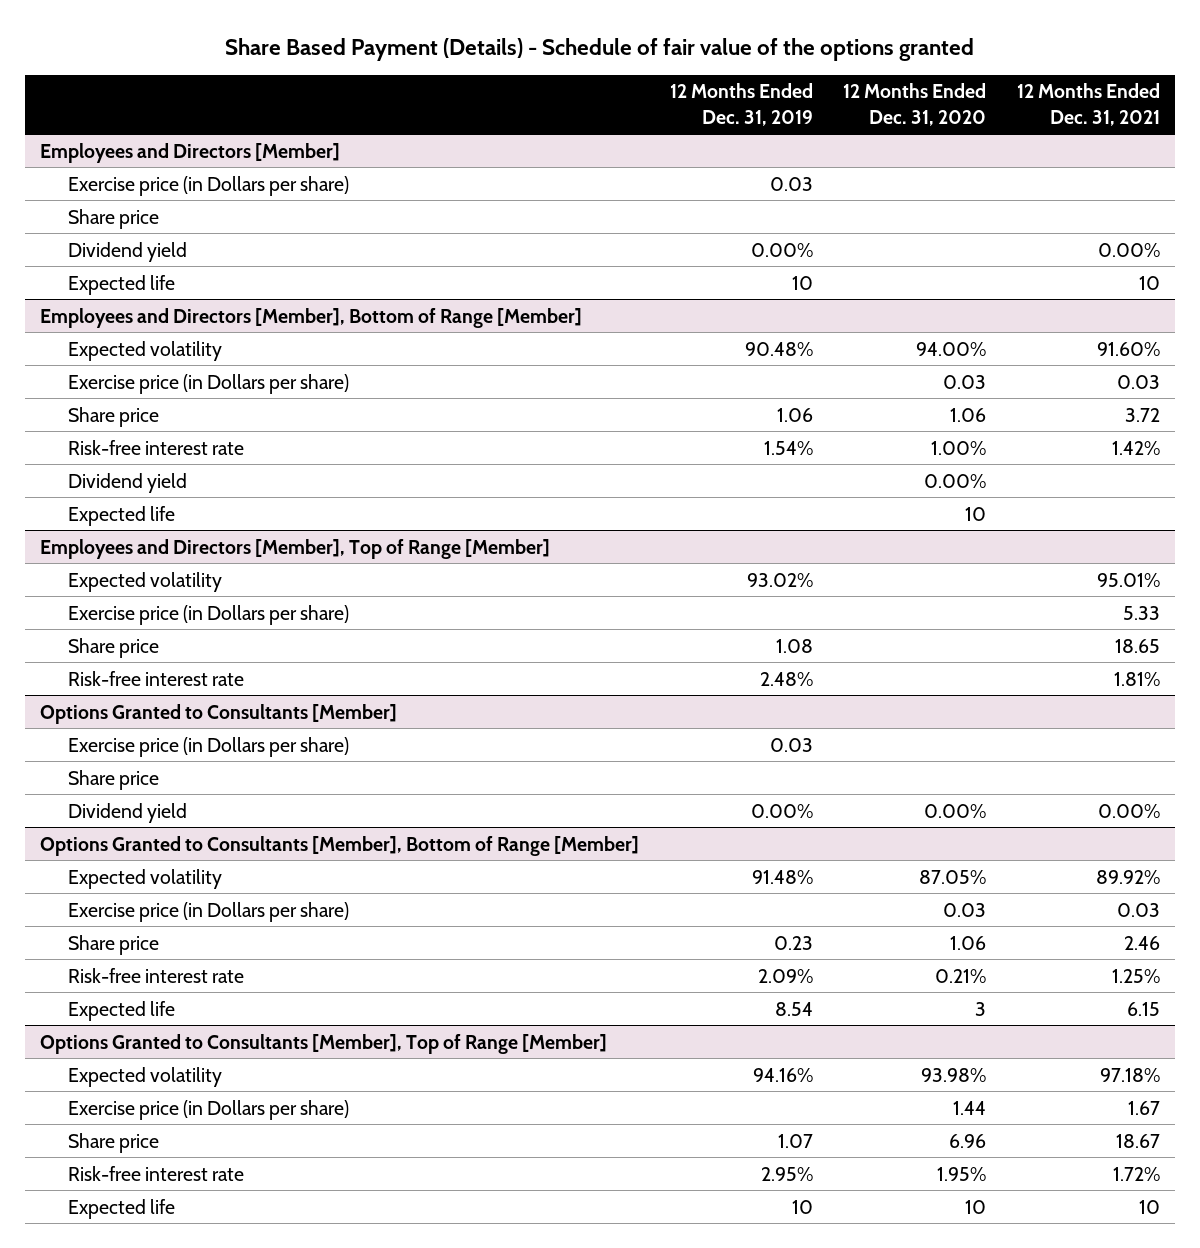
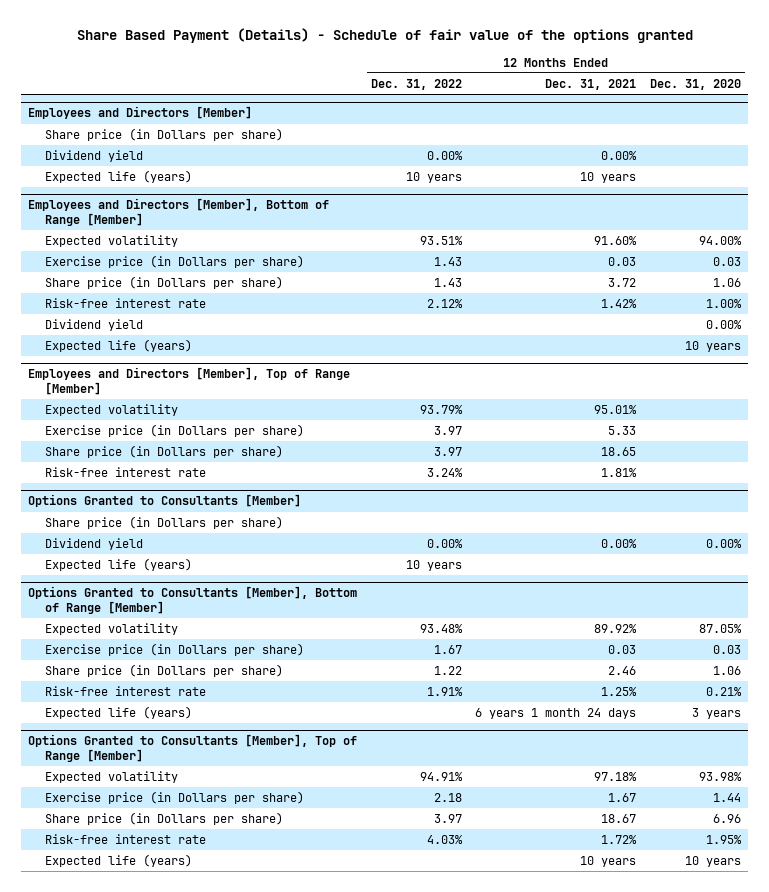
- | 12 Months Ended Dec. 31, 2019 | 12 Months Ended Dec. 31, 2020 | 12 Months Ended Dec. 31, 2021
+ | 12 Months Ended Dec. 31, 2022 | 12 Months Ended Dec. 31, 2021 | 12 Months Ended Dec. 31, 2020
@ Employees and Directors [Member]
- Exercise price (in Dollars per share) | 0.03 | |
- Share price
+ Share price (in Dollars per share)
- Expected life | 10 | | 10
+ Expected life (years) | 10 years | 10 years |
@ Employees and Directors [Member], Bottom of Range [Member]
- Share price | 1.06 | 1.06 | 3.72
+ Share price (in Dollars per share) | 1.43 | 3.72 | 1.06
- Expected life | | 10 |
+ Expected life (years) | | | 10 years
@ Employees and Directors [Member], Top of Range [Member]
- Share price | 1.08 | | 18.65
+ Share price (in Dollars per share) | 3.97 | 18.65 |
@ Options Granted to Consultants [Member]
- Exercise price (in Dollars per share) | 0.03 | |
- Share price
+ Share price (in Dollars per share)
+ Expected life (years) | 10 years | |
@ Options Granted to Consultants [Member], Bottom of Range [Member]
- Share price | 0.23 | 1.06 | 2.46
+ Share price (in Dollars per share) | 1.22 | 2.46 | 1.06
- Expected life | 8.54 | 3 | 6.15
+ Expected life (years) | | 6 years 1 month 24 days | 3 years
@ Options Granted to Consultants [Member], Top of Range [Member]
- Share price | 1.07 | 6.96 | 18.67
+ Share price (in Dollars per share) | 3.97 | 18.67 | 6.96
- Expected life | 10 | 10 | 10
+ Expected life (years) | | 10 years | 10 years

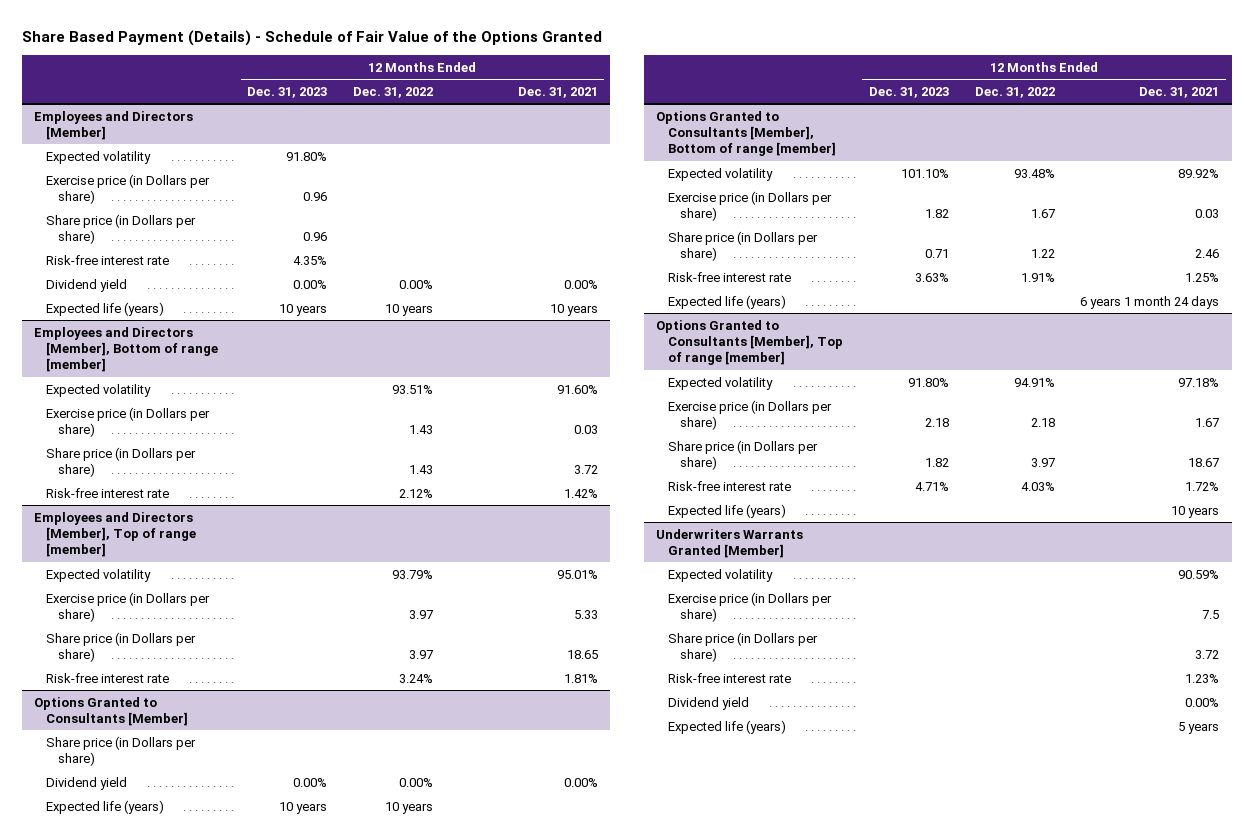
- Share Based Payment (Details) - Schedule of fair value of the options granted
+ Share Based Payment (Details) - Schedule of Fair Value of the Options Granted
- | 12 Months Ended Dec. 31, 2022 | 12 Months Ended Dec. 31, 2021 | 12 Months Ended Dec. 31, 2020
+ | 12 Months Ended Dec. 31, 2023 | 12 Months Ended Dec. 31, 2022 | 12 Months Ended Dec. 31, 2021
@ Employees and Directors [Member]
+ Expected volatility | 91.80% | |
+ Exercise price (in Dollars per share) | 0.96 | |
+ Risk-free interest rate | 4.35% | |
- Employees and Directors [Member], Bottom of Range [Member]
+ Employees and Directors [Member], Bottom of range [member]
- Dividend yield | | | 0.00%
- Expected life (years) | | | 10 years
- Employees and Directors [Member], Top of Range [Member]
+ Employees and Directors [Member], Top of range [member]
- Options Granted to Consultants [Member], Bottom of Range [Member]
+ Options Granted to Consultants [Member], Bottom of range [member]
- Options Granted to Consultants [Member], Top of Range [Member]
+ Options Granted to Consultants [Member], Top of range [member]
+ Underwriters Warrants Granted [Member]
+ Expected volatility | | | 90.59%
+ Exercise price (in Dollars per share) | | | 7.5
+ Share price (in Dollars per share) | | | 3.72
+ Risk-free interest rate | | | 1.23%
+ Dividend yield | | | 0.00%
+ Expected life (years) | | | 5 years

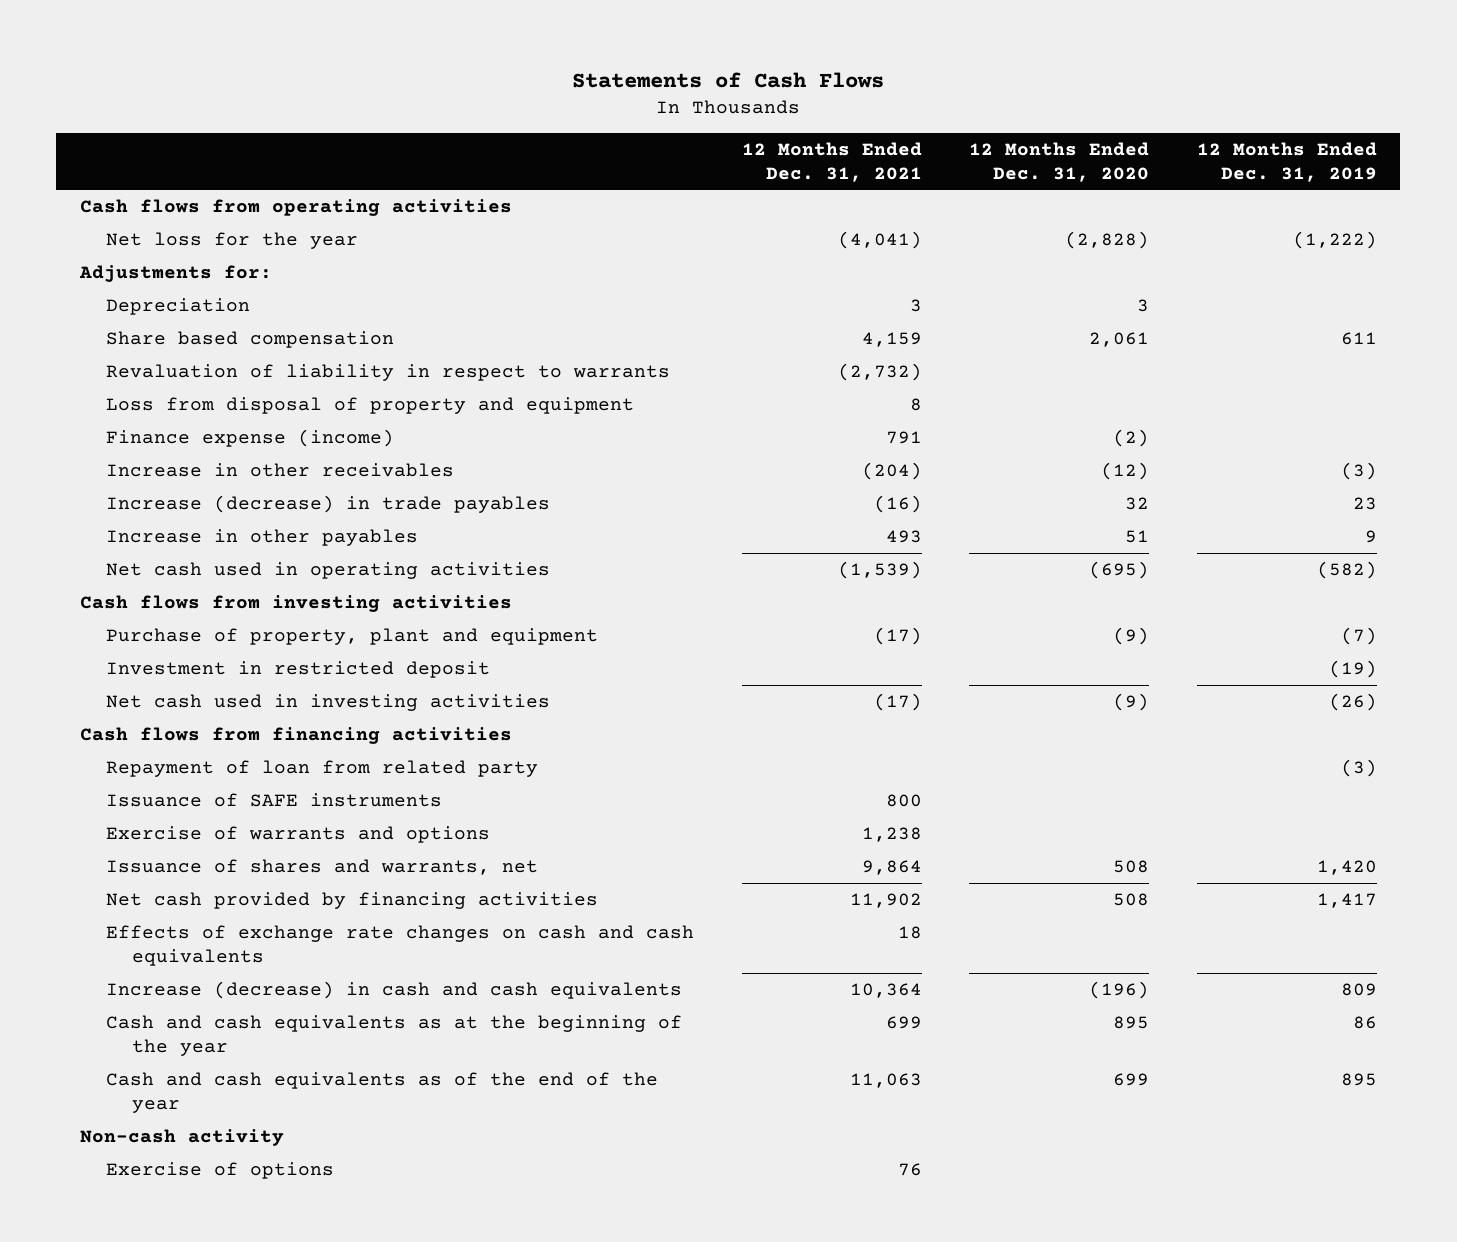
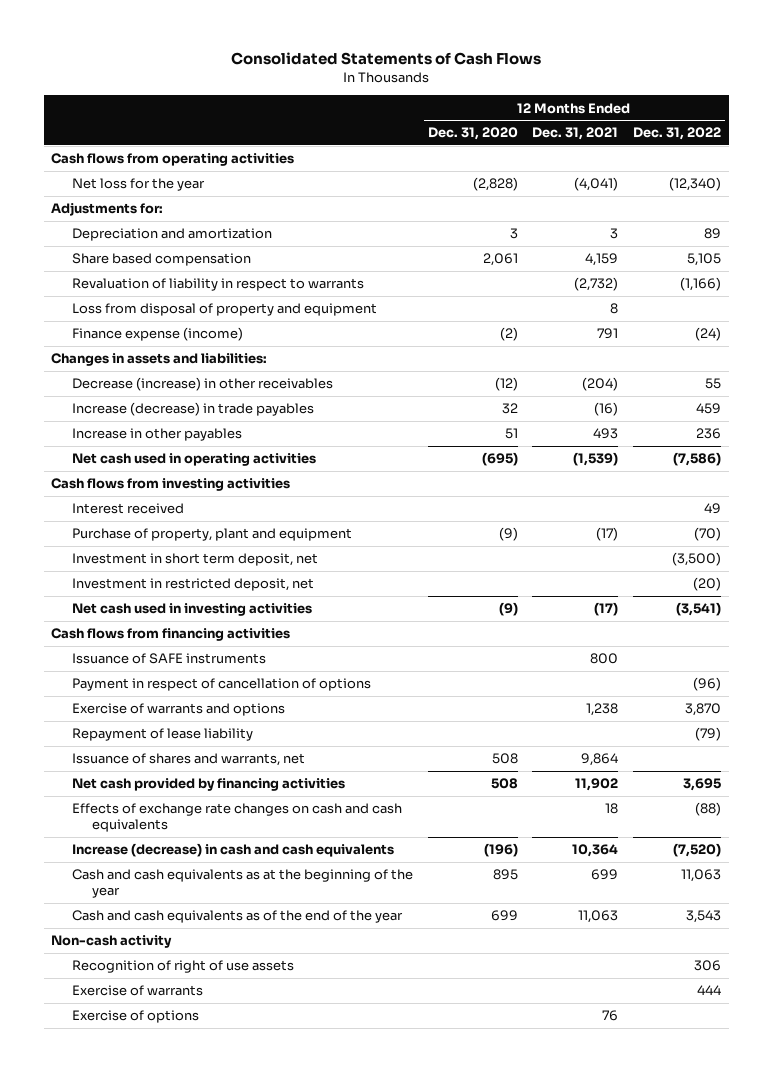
- Statements of Cash Flows
+ Consolidated Statements of Cash Flows
- | 12 Months Ended Dec. 31, 2021 | 12 Months Ended Dec. 31, 2020 | 12 Months Ended Dec. 31, 2019
+ | 12 Months Ended Dec. 31, 2020 | 12 Months Ended Dec. 31, 2021 | 12 Months Ended Dec. 31, 2022
- Depreciation | 3 | 3 |
+ Depreciation and amortization | 3 | 3 | 89
- Increase in other receivables | (204) | (12) | (3)
+ Changes in assets and liabilities:
+ Decrease (increase) in other receivables | (12) | (204) | 55
+ Interest received | | | 49
- Investment in restricted deposit | | | (19)
+ Investment in short term deposit, net | | | (3,500)
+ Investment in restricted deposit, net | | | (20)
- Repayment of loan from related party | | | (3)
+ Payment in respect of cancellation of options | | | (96)
+ Repayment of lease liability | | | (79)
+ Recognition of right of use assets | | | 306
+ Exercise of warrants | | | 444

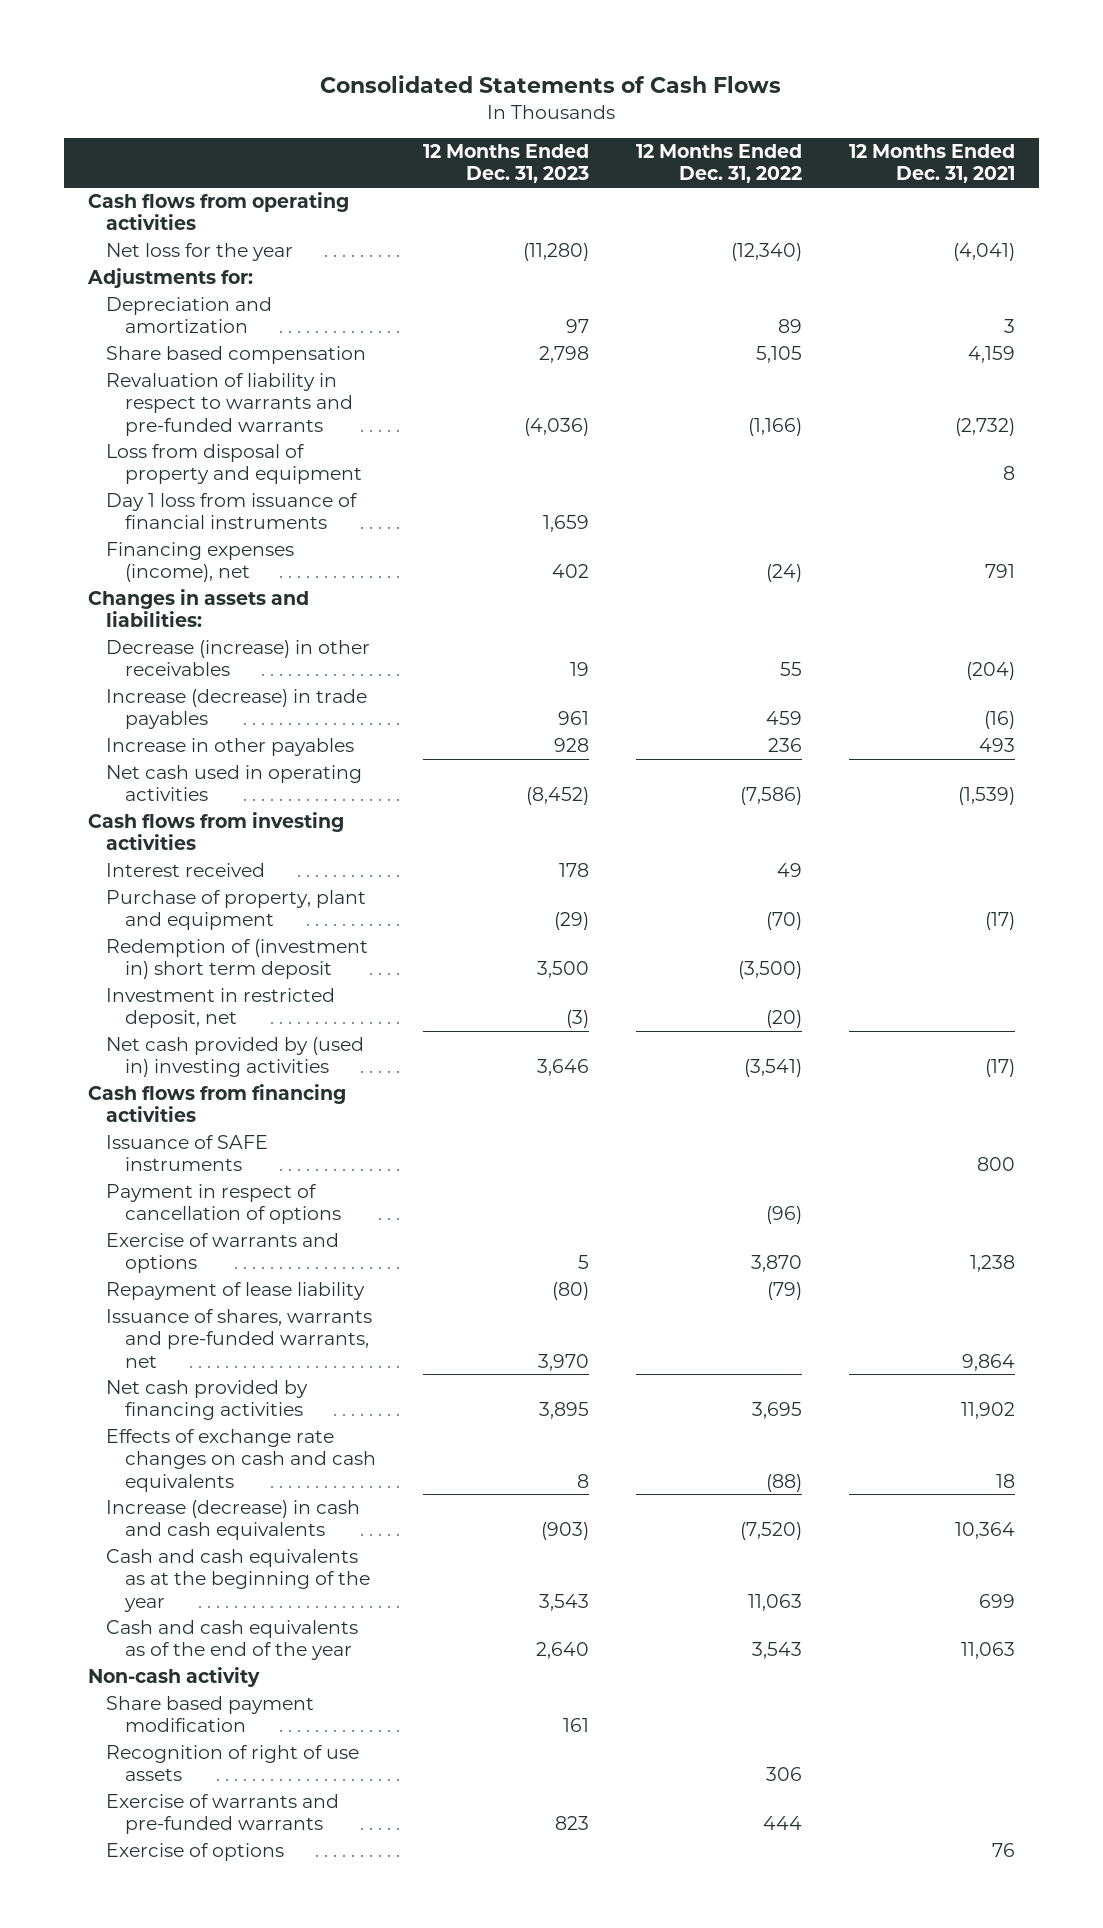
- | 12 Months Ended Dec. 31, 2020 | 12 Months Ended Dec. 31, 2021 | 12 Months Ended Dec. 31, 2022
+ | 12 Months Ended Dec. 31, 2023 | 12 Months Ended Dec. 31, 2022 | 12 Months Ended Dec. 31, 2021
- Revaluation of liability in respect to warrants | | (2,732) | (1,166)
+ Revaluation of liability in respect to warrants and pre-funded warrants | (4,036) | (1,166) | (2,732)
- Finance expense (income) | (2) | 791 | (24)
+ Day 1 loss from issuance of financial instruments | 1,659 | |
+ Financing expenses (income), net | 402 | (24) | 791
- Investment in short term deposit, net | | | (3,500)
+ Redemption of (investment in) short term deposit | 3,500 | (3,500) |
- Net cash used in investing activities | (9) | (17) | (3,541)
+ Net cash provided by (used in) investing activities | 3,646 | (3,541) | (17)
- Issuance of shares and warrants, net | 508 | 9,864 |
+ Issuance of shares, warrants and pre-funded warrants, net | 3,970 | | 9,864
+ Share based payment modification | 161 | |
- Exercise of warrants | | | 444
+ Exercise of warrants and pre-funded warrants | 823 | 444 |

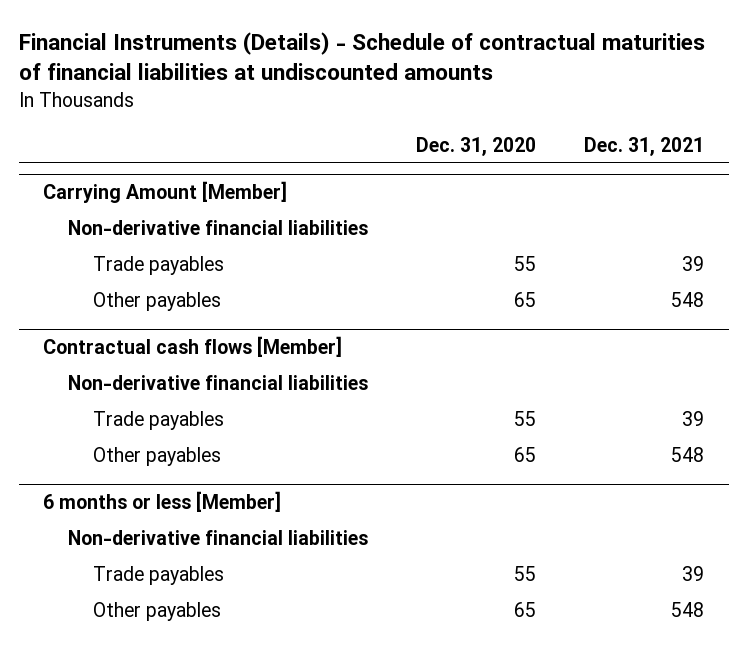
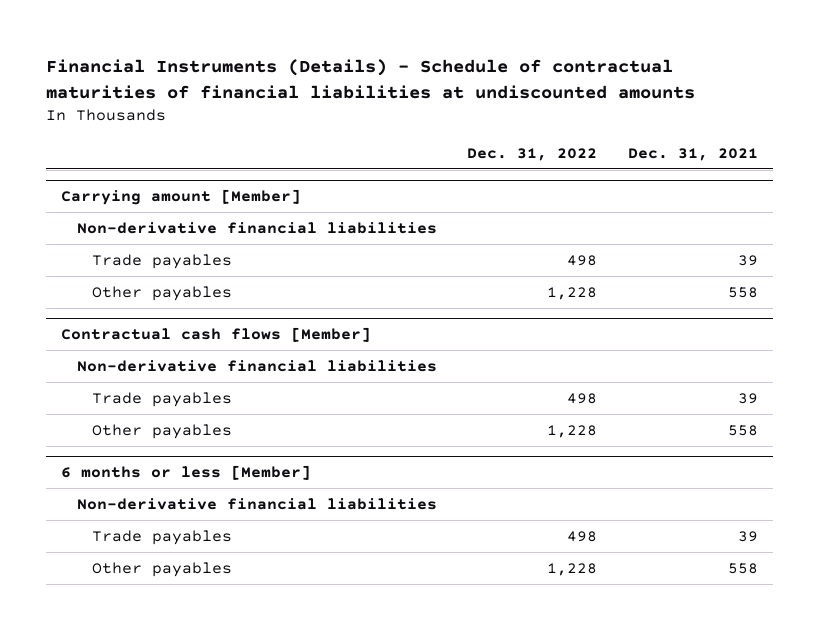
- | Dec. 31, 2020 | Dec. 31, 2021
+ | Dec. 31, 2022 | Dec. 31, 2021
- Carrying Amount [Member]
+ Carrying amount [Member]
- Other payables | 65 | 548
+ Other payables | 1,228 | 558
@ Contractual cash flows [Member]
- Other payables | 65 | 548
+ Other payables | 1,228 | 558
@ 6 months or less [Member]
- Other payables | 65 | 548
+ Other payables | 1,228 | 558

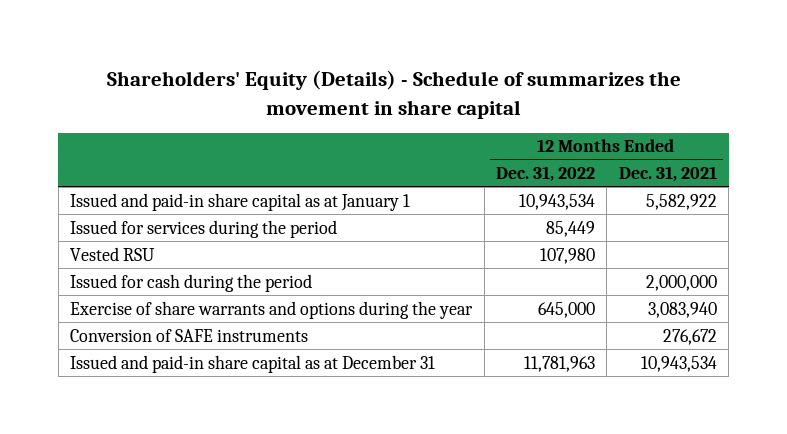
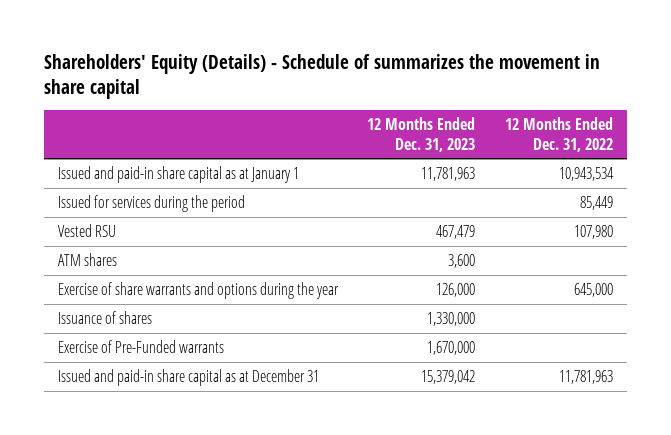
- | 12 Months Ended Dec. 31, 2022 | 12 Months Ended Dec. 31, 2021
+ | 12 Months Ended Dec. 31, 2023 | 12 Months Ended Dec. 31, 2022
- Issued for cash during the period | | 2,000,000
+ ATM shares | 3,600 |
- Conversion of SAFE instruments | | 276,672
+ Issuance of shares | 1,330,000 |
+ Exercise of Pre-Funded warrants | 1,670,000 |

